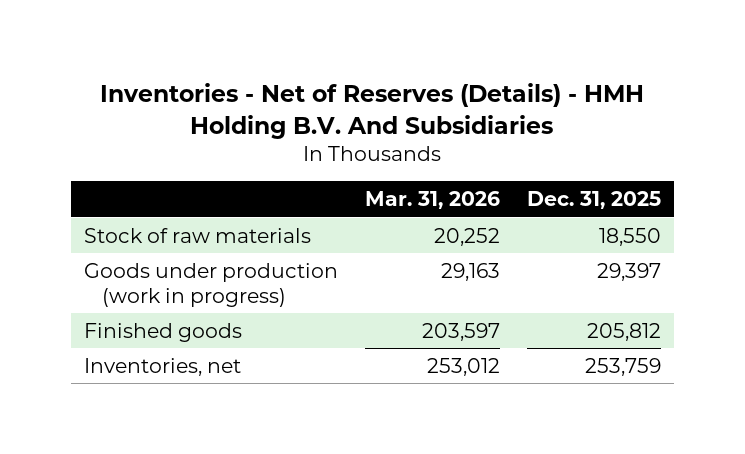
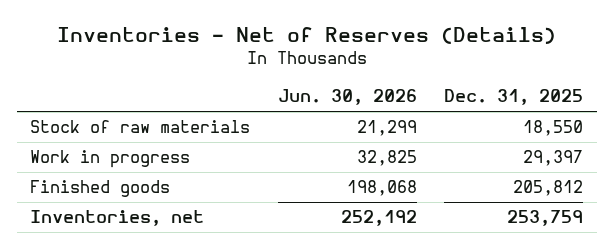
- Inventories - Net of Reserves (Details) - HMH Holding B.V. And Subsidiaries
+ Inventories - Net of Reserves (Details)
- | Mar. 31, 2026 | Dec. 31, 2025
+ | Jun. 30, 2026 | Dec. 31, 2025
- Goods under production (work in progress) | 29,163 | 29,397
+ Work in progress | 32,825 | 29,397

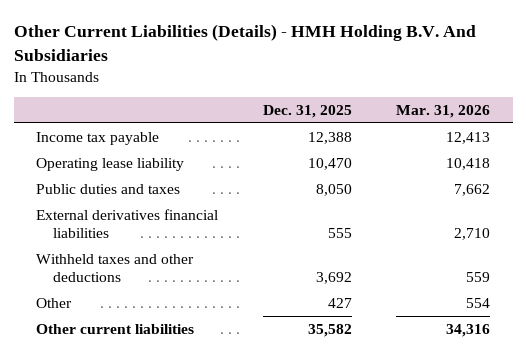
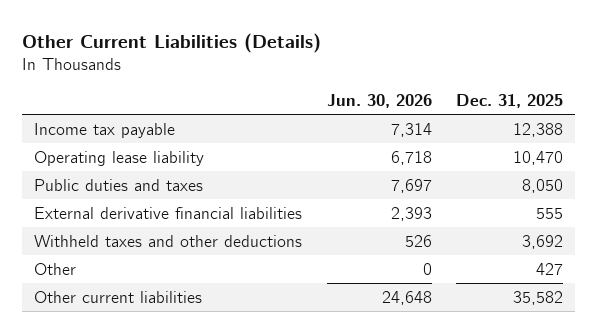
- Other Current Liabilities (Details) - HMH Holding B.V. And Subsidiaries
+ Other Current Liabilities (Details)
- | Dec. 31, 2025 | Mar. 31, 2026
+ | Jun. 30, 2026 | Dec. 31, 2025
- External derivatives financial liabilities | 555 | 2,710
+ External derivative financial liabilities | 2,393 | 555

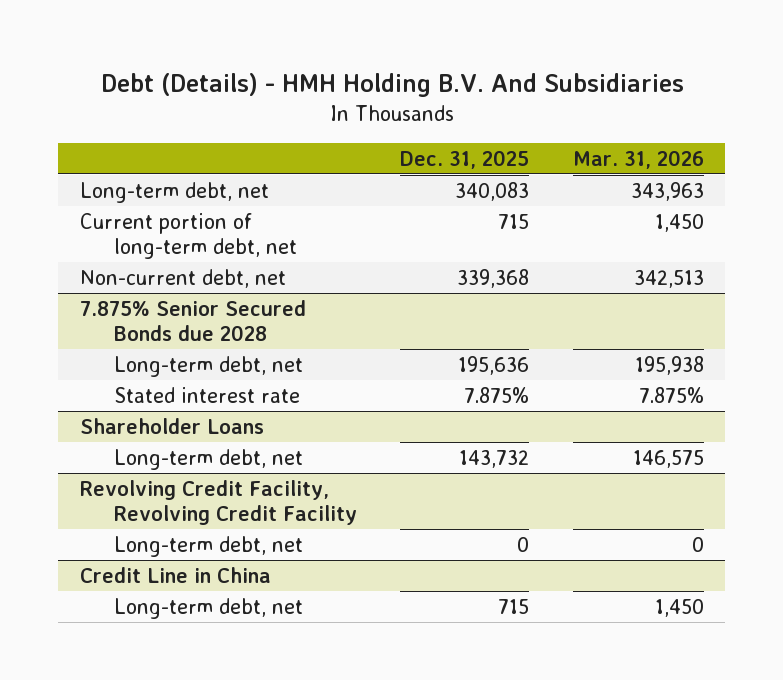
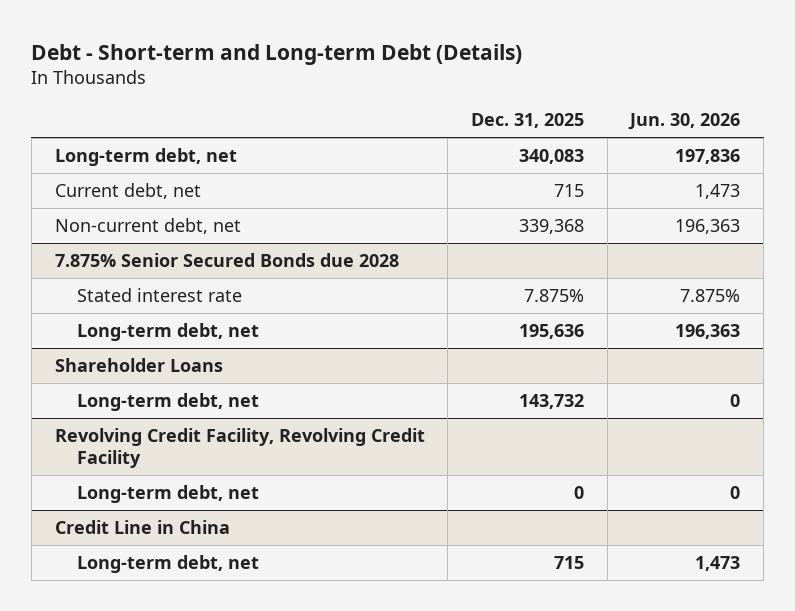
- Debt (Details) - HMH Holding B.V. And Subsidiaries
+ Debt - Short-term and Long-term Debt (Details)
- | Dec. 31, 2025 | Mar. 31, 2026
+ | Dec. 31, 2025 | Jun. 30, 2026
- Current portion of long-term debt, net | 715 | 1,450
+ Current debt, net | 715 | 1,473
@ 7.875% Senior Secured Bonds due 2028
moved down: Long-term debt, net | 195,636 | 196,363

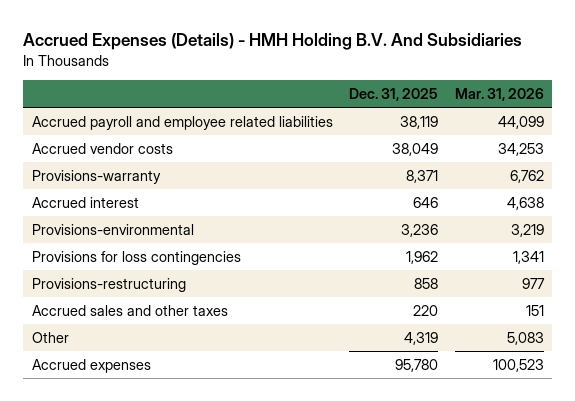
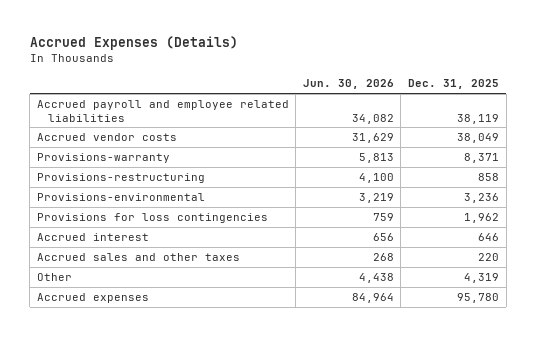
- Accrued Expenses (Details) - HMH Holding B.V. And Subsidiaries
+ Accrued Expenses (Details)
- | Dec. 31, 2025 | Mar. 31, 2026
+ | Jun. 30, 2026 | Dec. 31, 2025
moved up: Provisions-restructuring | 4,100 | 858
moved down: Accrued interest | 656 | 646

